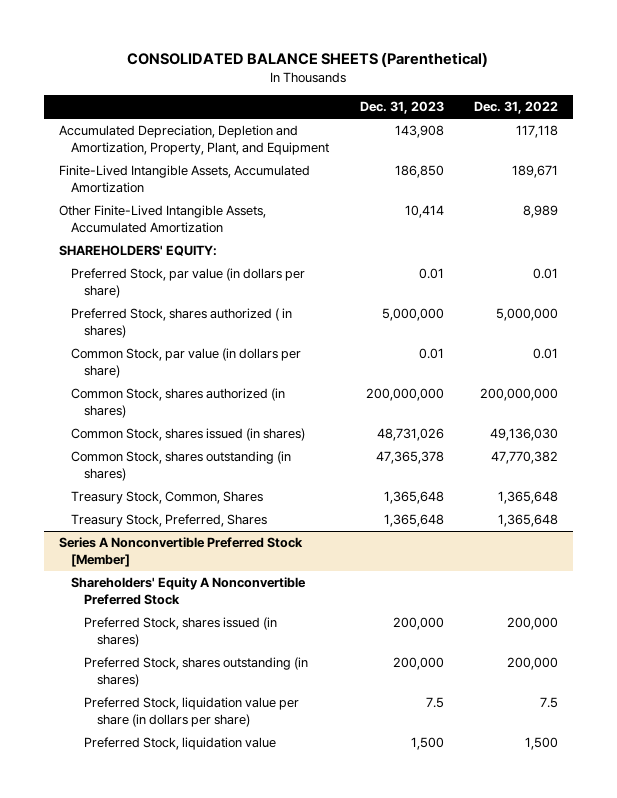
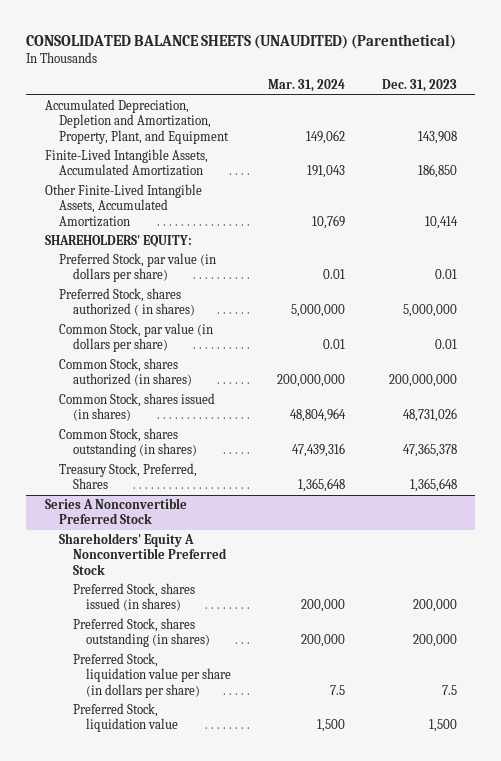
- CONSOLIDATED BALANCE SHEETS (Parenthetical)
+ CONSOLIDATED BALANCE SHEETS (UNAUDITED) (Parenthetical)
- | Dec. 31, 2023 | Dec. 31, 2022
+ | Mar. 31, 2024 | Dec. 31, 2023
- Treasury Stock, Common, Shares | 1,365,648 | 1,365,648
- Series A Nonconvertible Preferred Stock [Member]
+ Series A Nonconvertible Preferred Stock

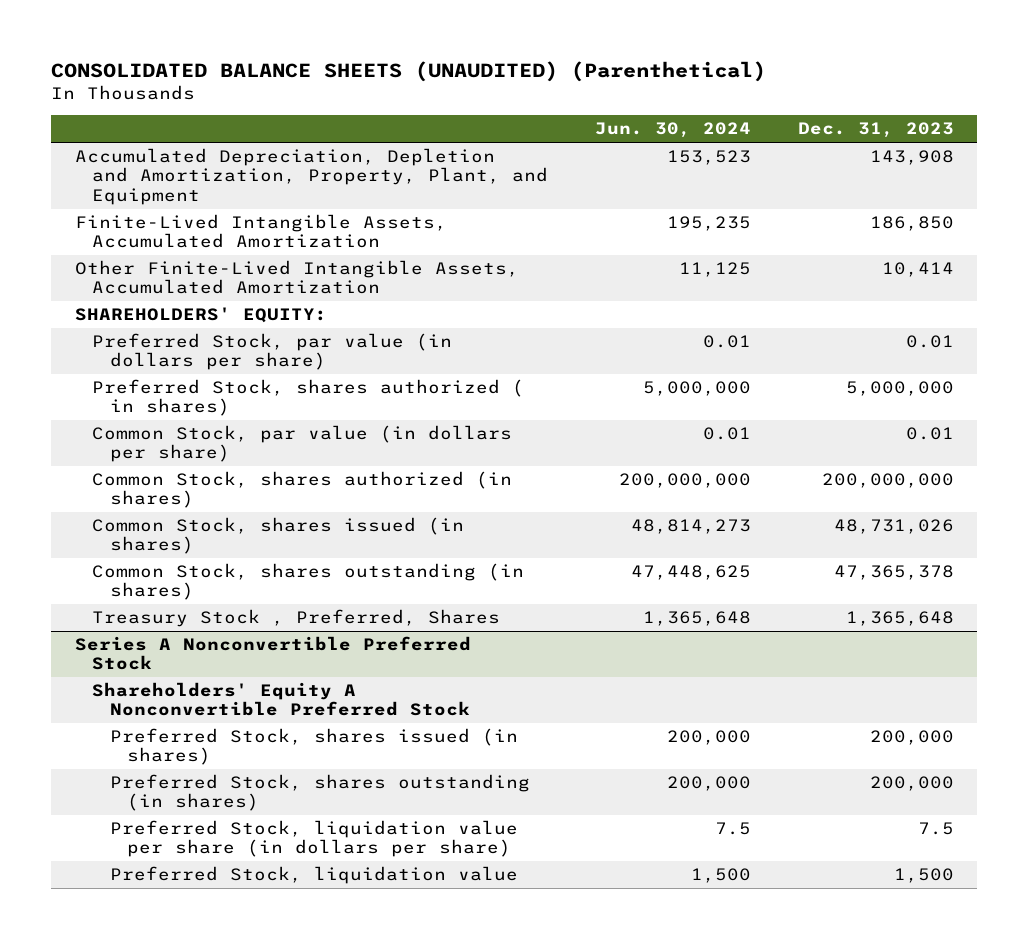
- | Mar. 31, 2024 | Dec. 31, 2023
+ | Jun. 30, 2024 | Dec. 31, 2023
- Treasury Stock, Preferred, Shares | 1,365,648 | 1,365,648
+ Treasury Stock , Preferred, Shares | 1,365,648 | 1,365,648

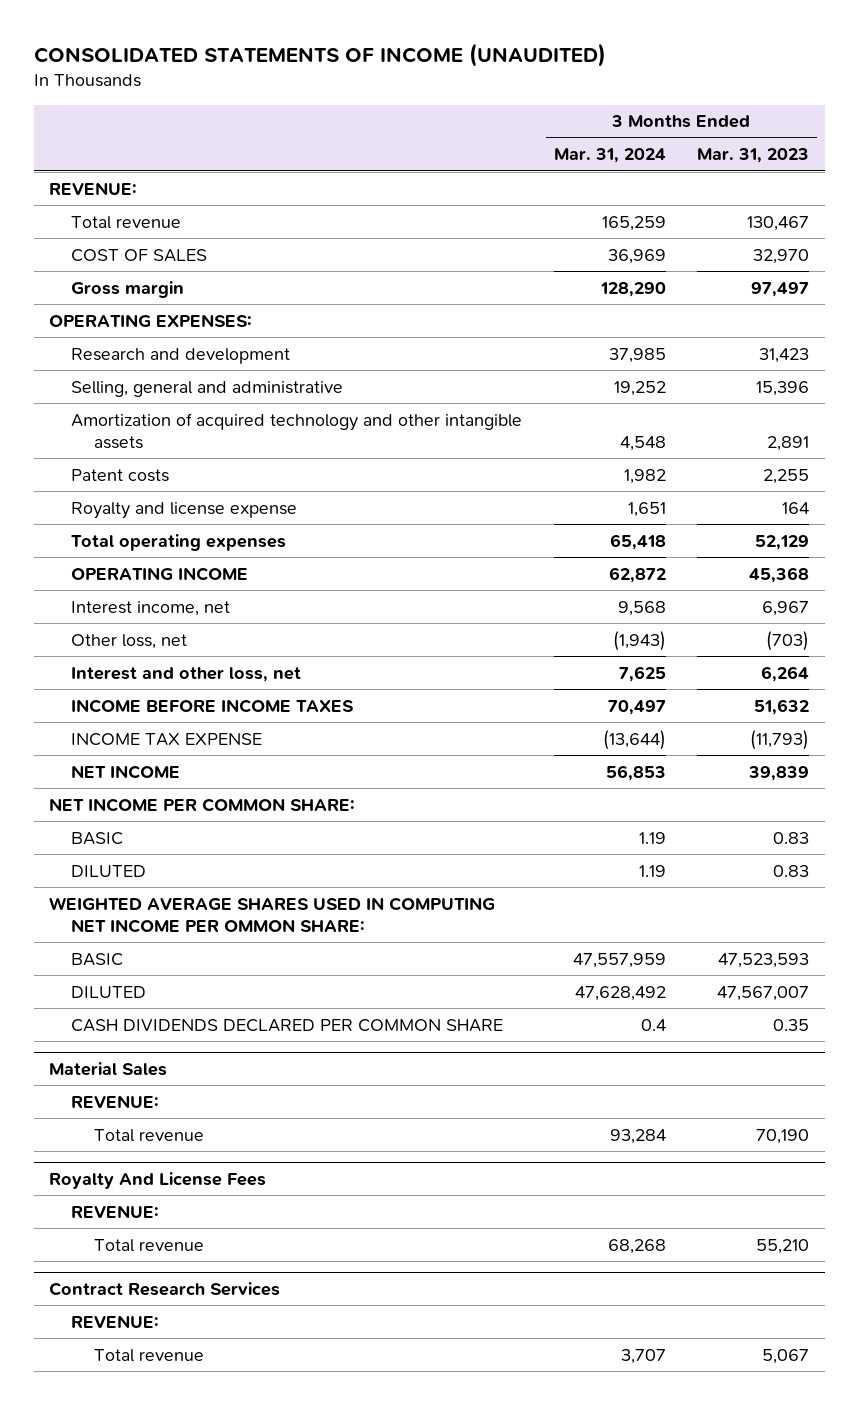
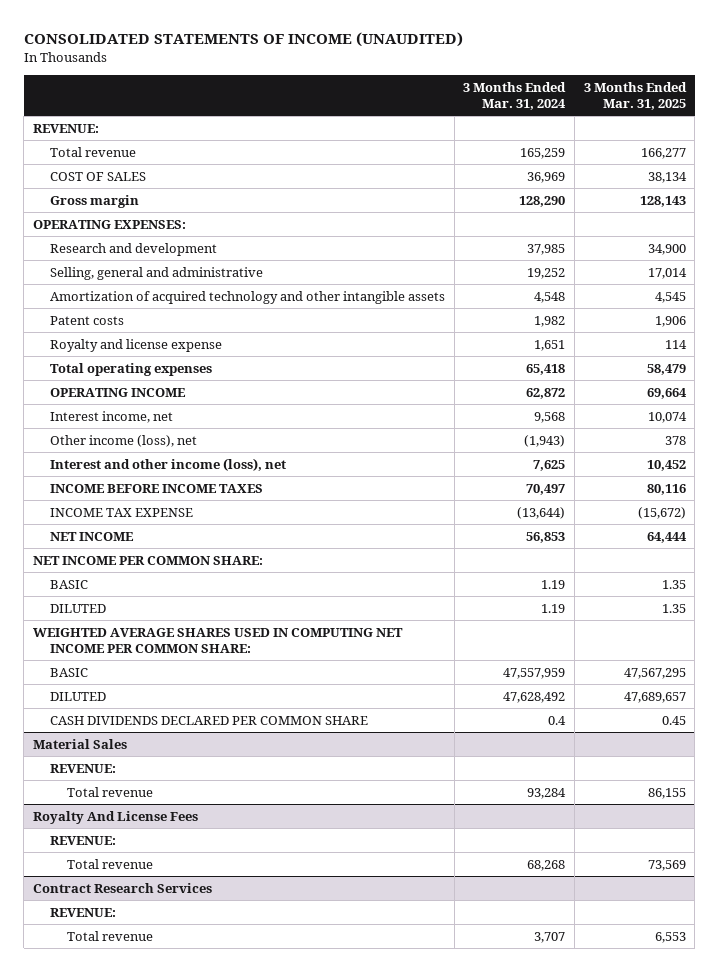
- | 3 Months Ended Mar. 31, 2024 | 3 Months Ended Mar. 31, 2023
+ | 3 Months Ended Mar. 31, 2024 | 3 Months Ended Mar. 31, 2025
- Other loss, net | (1,943) | (703)
- Interest and other loss, net | 7,625 | 6,264
+ Other income (loss), net | (1,943) | 378
+ Interest and other income (loss), net | 7,625 | 10,452
- WEIGHTED AVERAGE SHARES USED IN COMPUTING NET INCOME PER OMMON SHARE:
+ WEIGHTED AVERAGE SHARES USED IN COMPUTING NET INCOME PER COMMON SHARE:

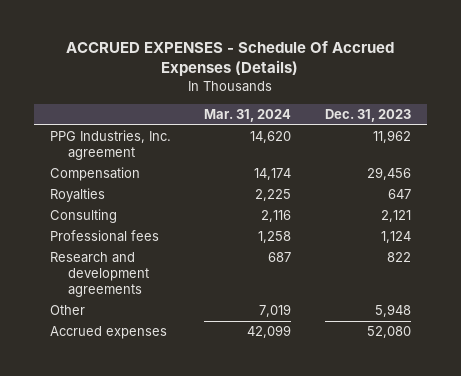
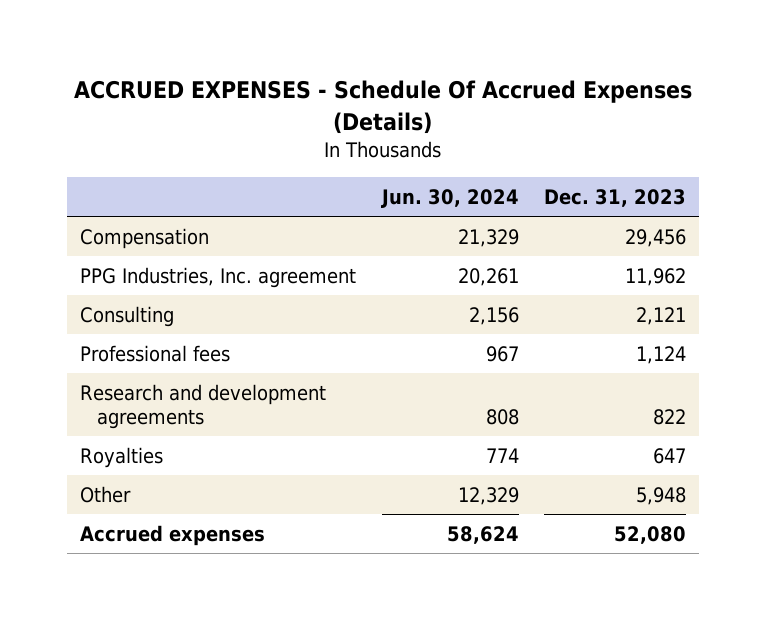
- | Mar. 31, 2024 | Dec. 31, 2023
+ | Jun. 30, 2024 | Dec. 31, 2023
moved down: PPG Industries, Inc. agreement | 20,261 | 11,962
moved down: Royalties | 774 | 647

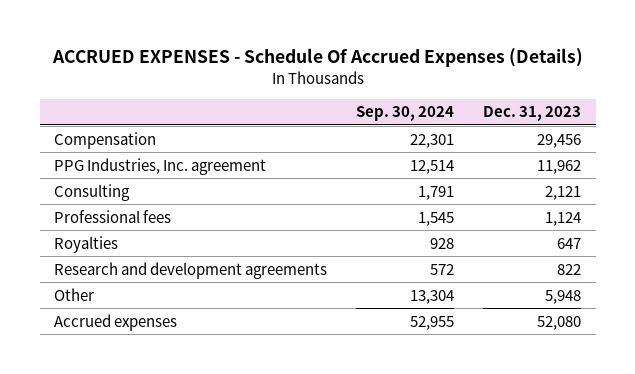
- | Jun. 30, 2024 | Dec. 31, 2023
+ | Sep. 30, 2024 | Dec. 31, 2023
moved down: Research and development agreements | 572 | 822

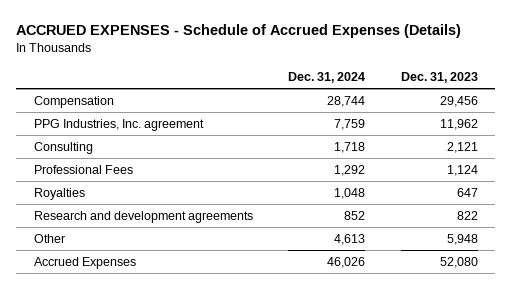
- ACCRUED EXPENSES - Schedule Of Accrued Expenses (Details)
+ ACCRUED EXPENSES - Schedule of Accrued Expenses (Details)
- | Sep. 30, 2024 | Dec. 31, 2023
+ | Dec. 31, 2024 | Dec. 31, 2023
- Professional fees | 1,545 | 1,124
+ Professional Fees | 1,292 | 1,124
- Accrued expenses | 52,955 | 52,080
+ Accrued Expenses | 46,026 | 52,080

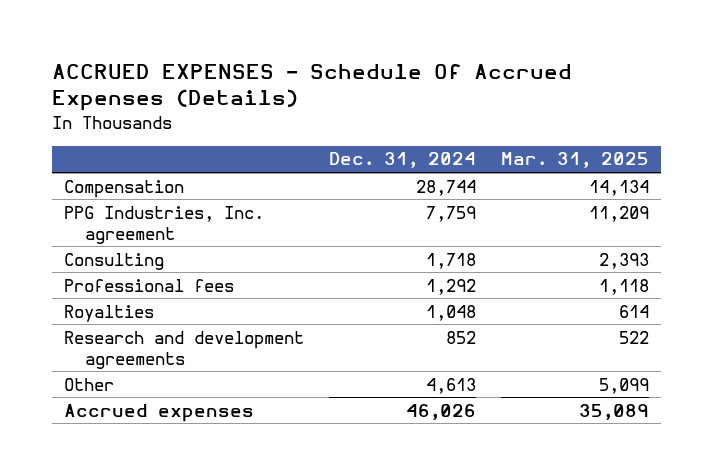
- ACCRUED EXPENSES - Schedule of Accrued Expenses (Details)
+ ACCRUED EXPENSES - Schedule Of Accrued Expenses (Details)
- | Dec. 31, 2024 | Dec. 31, 2023
+ | Dec. 31, 2024 | Mar. 31, 2025
- Professional Fees | 1,292 | 1,124
+ Professional fees | 1,292 | 1,118
- Accrued Expenses | 46,026 | 52,080
+ Accrued expenses | 46,026 | 35,089

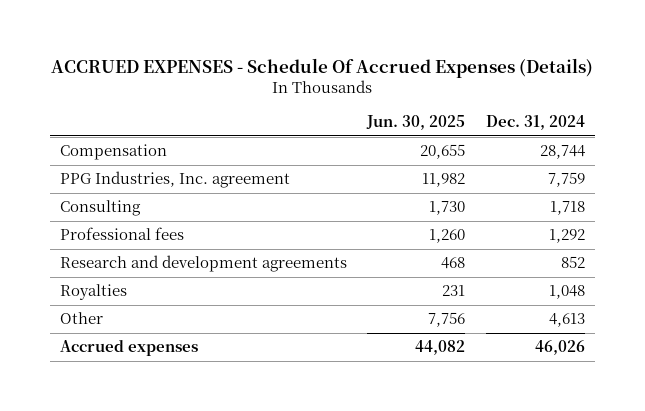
- | Dec. 31, 2024 | Mar. 31, 2025
+ | Jun. 30, 2025 | Dec. 31, 2024
moved down: Royalties | 231 | 1,048

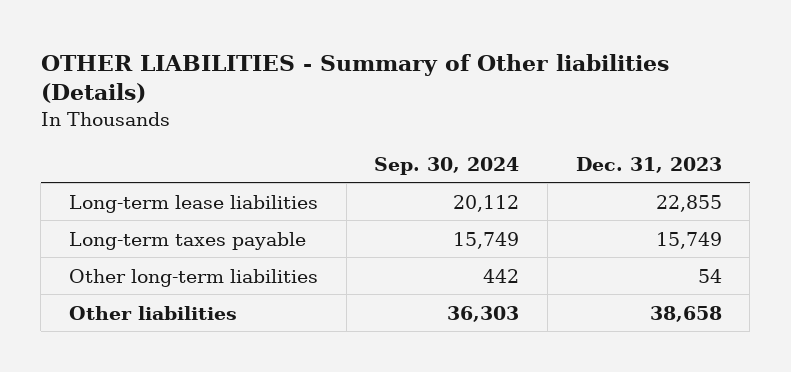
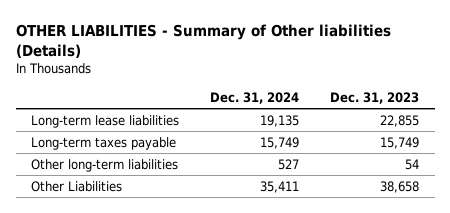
- | Sep. 30, 2024 | Dec. 31, 2023
+ | Dec. 31, 2024 | Dec. 31, 2023
- Other liabilities | 36,303 | 38,658
+ Other Liabilities | 35,411 | 38,658

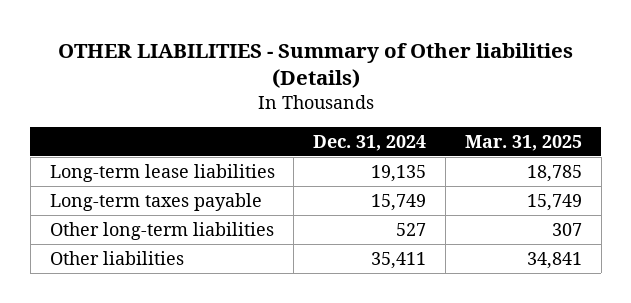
- | Dec. 31, 2024 | Dec. 31, 2023
+ | Dec. 31, 2024 | Mar. 31, 2025
- Other Liabilities | 35,411 | 38,658
+ Other liabilities | 35,411 | 34,841

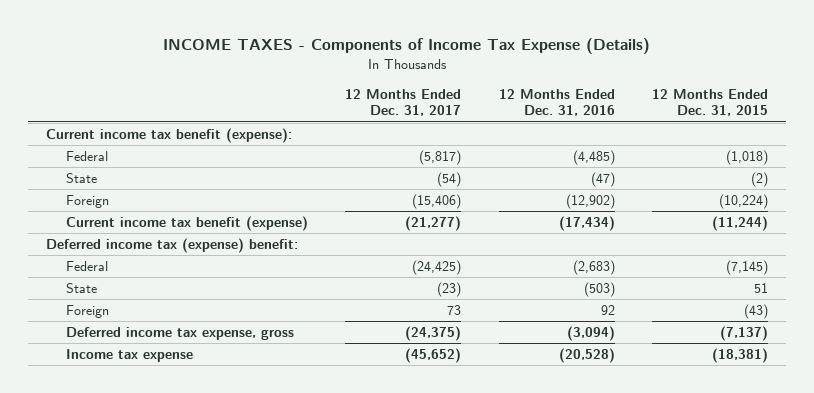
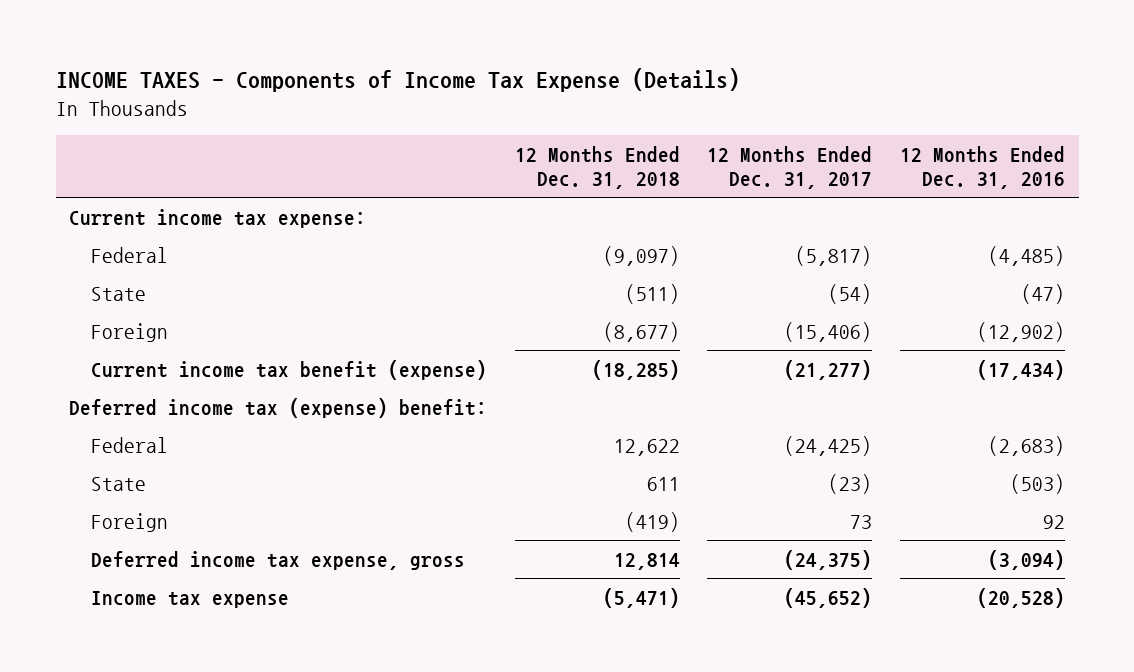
- | 12 Months Ended Dec. 31, 2017 | 12 Months Ended Dec. 31, 2016 | 12 Months Ended Dec. 31, 2015
+ | 12 Months Ended Dec. 31, 2018 | 12 Months Ended Dec. 31, 2017 | 12 Months Ended Dec. 31, 2016
- Current income tax benefit (expense):
+ Current income tax expense:

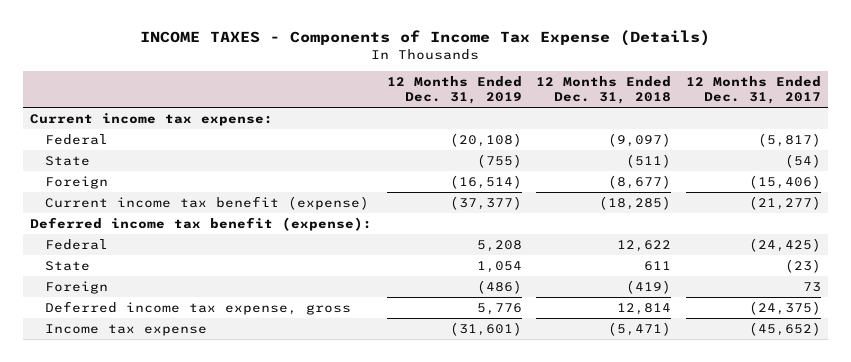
- | 12 Months Ended Dec. 31, 2018 | 12 Months Ended Dec. 31, 2017 | 12 Months Ended Dec. 31, 2016
+ | 12 Months Ended Dec. 31, 2019 | 12 Months Ended Dec. 31, 2018 | 12 Months Ended Dec. 31, 2017
- Deferred income tax (expense) benefit:
+ Deferred income tax benefit (expense):

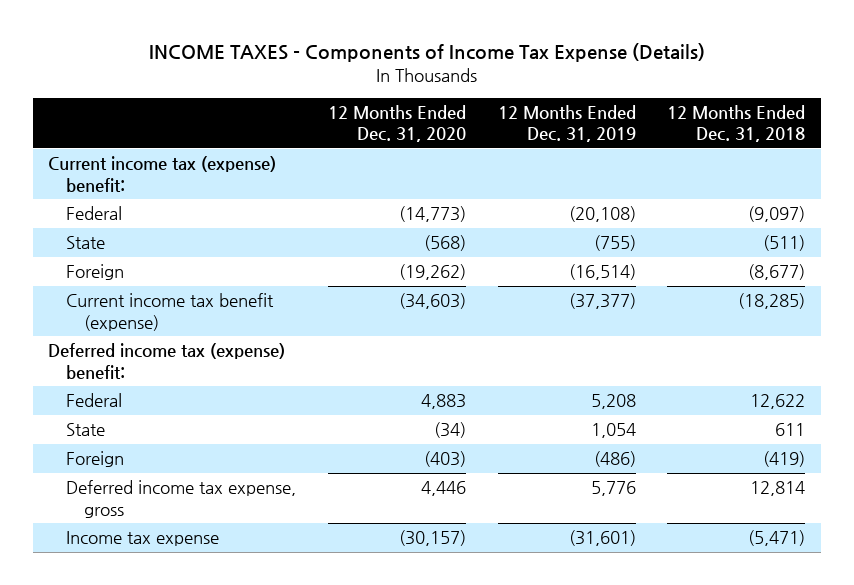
- | 12 Months Ended Dec. 31, 2019 | 12 Months Ended Dec. 31, 2018 | 12 Months Ended Dec. 31, 2017
+ | 12 Months Ended Dec. 31, 2020 | 12 Months Ended Dec. 31, 2019 | 12 Months Ended Dec. 31, 2018
- Current income tax expense:
+ Current income tax (expense) benefit:
- Deferred income tax benefit (expense):
+ Deferred income tax (expense) benefit:

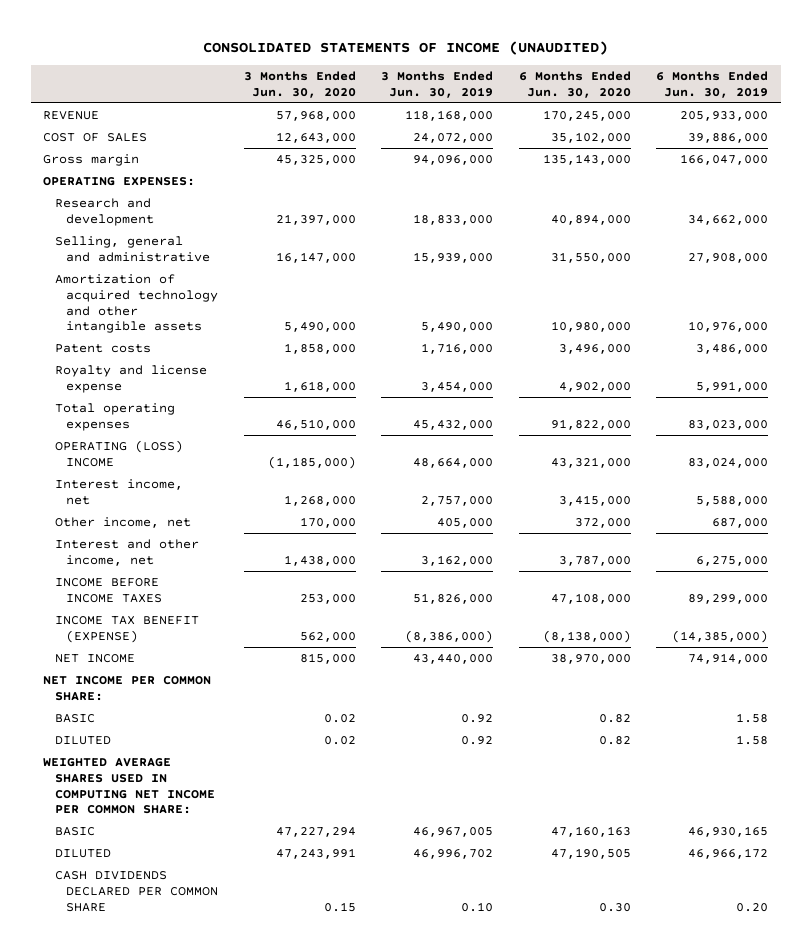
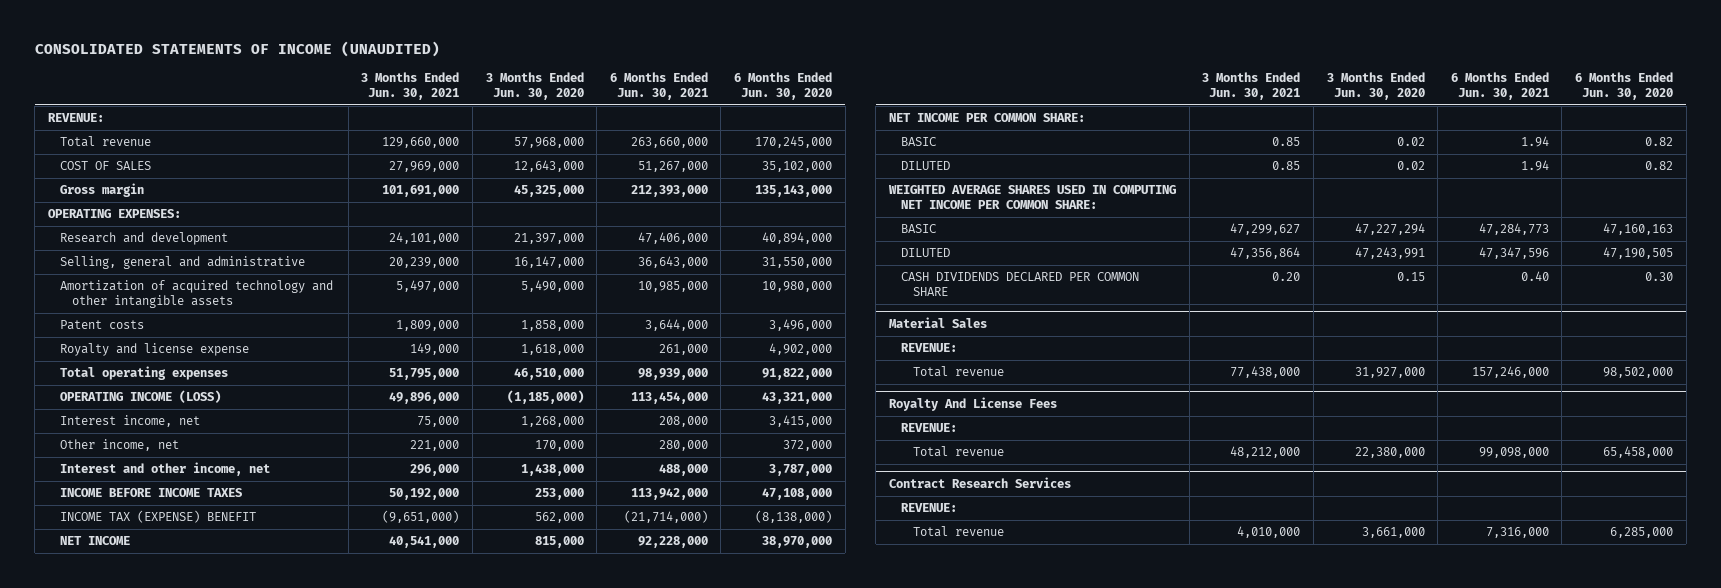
- | 3 Months Ended Jun. 30, 2020 | 3 Months Ended Jun. 30, 2019 | 6 Months Ended Jun. 30, 2020 | 6 Months Ended Jun. 30, 2019
+ | 3 Months Ended Jun. 30, 2021 | 3 Months Ended Jun. 30, 2020 | 6 Months Ended Jun. 30, 2021 | 6 Months Ended Jun. 30, 2020
- REVENUE | 57,968,000 | 118,168,000 | 170,245,000 | 205,933,000
+ REVENUE:
+ Total revenue | 129,660,000 | 57,968,000 | 263,660,000 | 170,245,000
- OPERATING (LOSS) INCOME | (1,185,000) | 48,664,000 | 43,321,000 | 83,024,000
+ OPERATING INCOME (LOSS) | 49,896,000 | (1,185,000) | 113,454,000 | 43,321,000
- INCOME TAX BENEFIT (EXPENSE) | 562,000 | (8,386,000) | (8,138,000) | (14,385,000)
+ INCOME TAX (EXPENSE) BENEFIT | (9,651,000) | 562,000 | (21,714,000) | (8,138,000)
+ Material Sales
+ REVENUE:
+ Total revenue | 77,438,000 | 31,927,000 | 157,246,000 | 98,502,000
+ Royalty And License Fees
+ REVENUE:
+ Total revenue | 48,212,000 | 22,380,000 | 99,098,000 | 65,458,000
+ Contract Research Services
+ REVENUE:
+ Total revenue | 4,010,000 | 3,661,000 | 7,316,000 | 6,285,000

